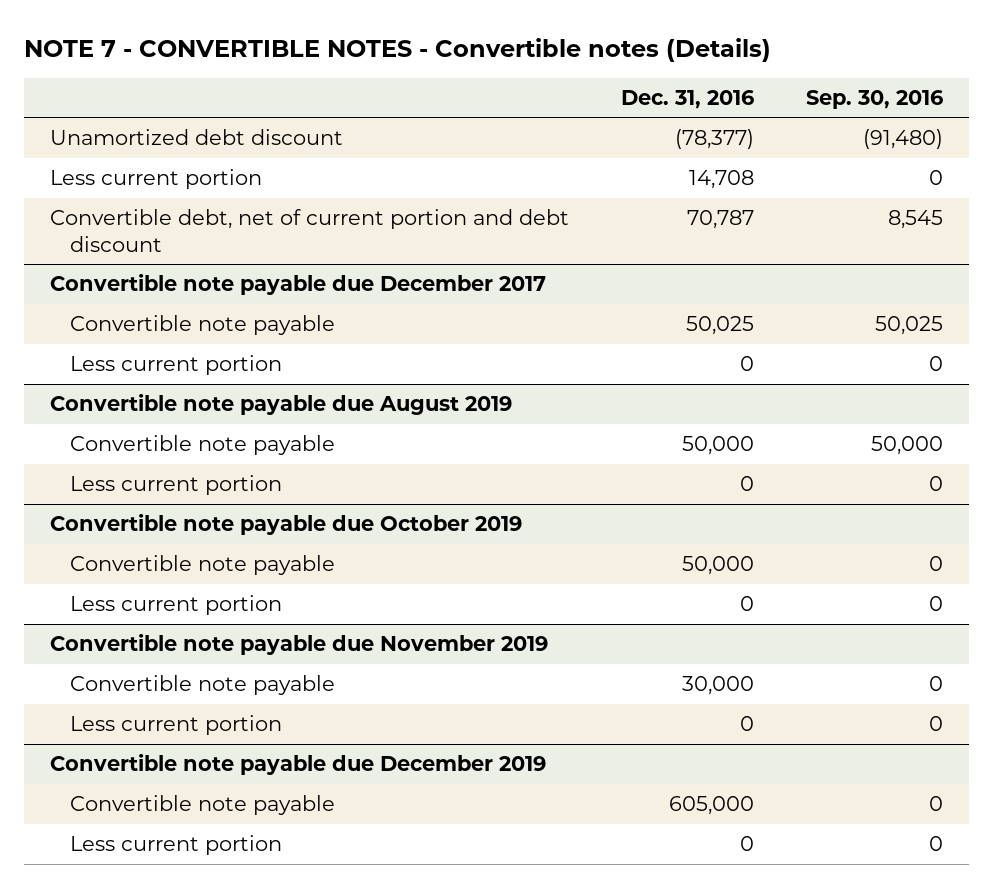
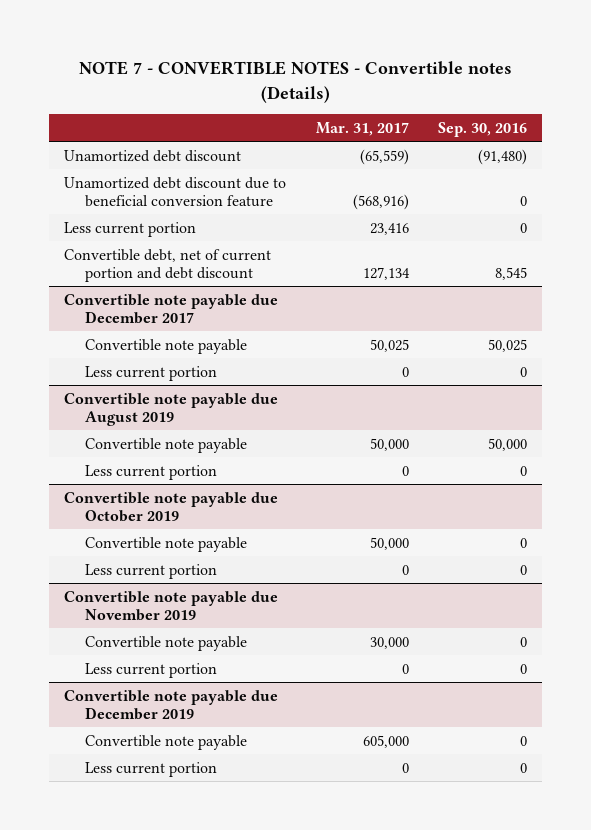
- | Dec. 31, 2016 | Sep. 30, 2016
+ | Mar. 31, 2017 | Sep. 30, 2016
+ Unamortized debt discount due to beneficial conversion feature | (568,916) | 0

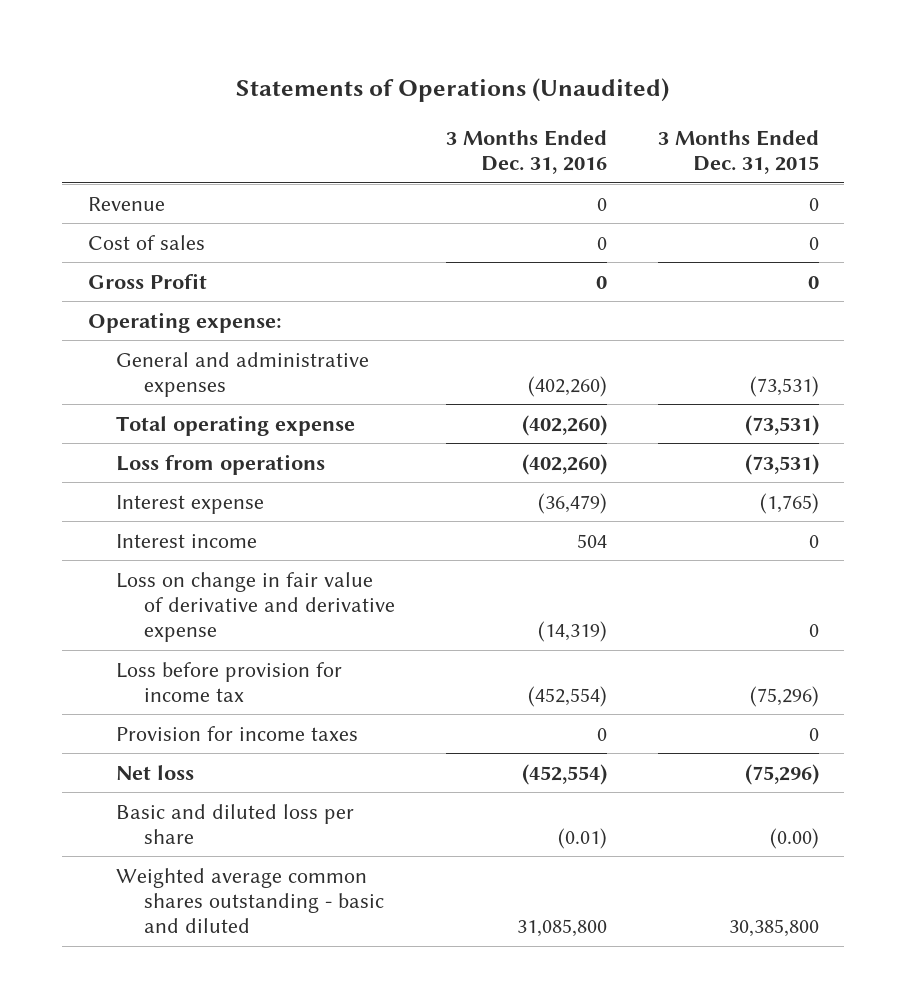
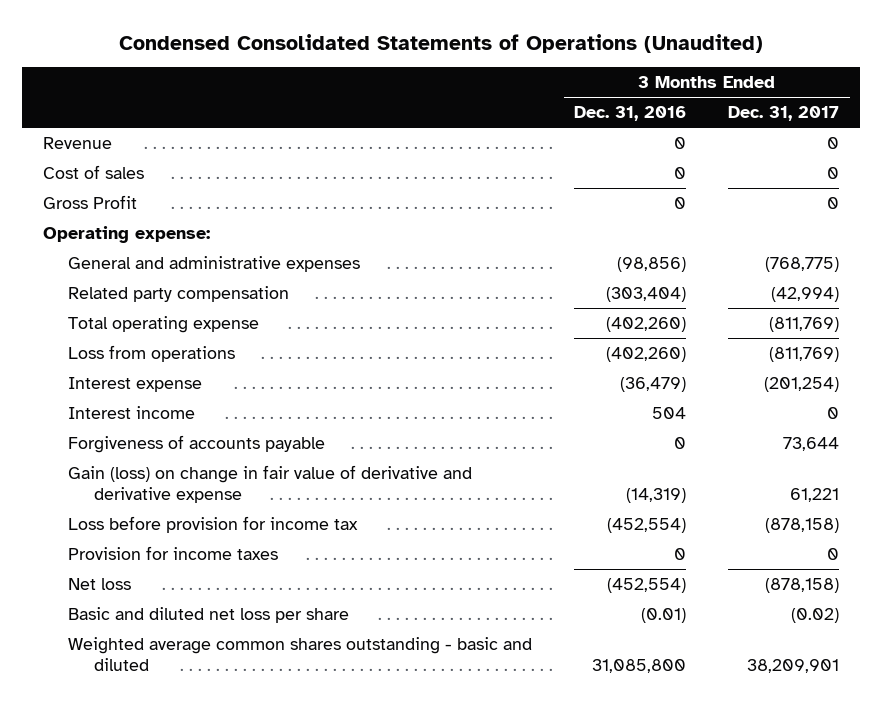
- Statements of Operations (Unaudited)
+ Condensed Consolidated Statements of Operations (Unaudited)
- | 3 Months Ended Dec. 31, 2016 | 3 Months Ended Dec. 31, 2015
+ | 3 Months Ended Dec. 31, 2016 | 3 Months Ended Dec. 31, 2017
- General and administrative expenses | (402,260) | (73,531)
+ General and administrative expenses | (98,856) | (768,775)
+ Related party compensation | (303,404) | (42,994)
- Loss on change in fair value of derivative and derivative expense | (14,319) | 0
+ Forgiveness of accounts payable | 0 | 73,644
+ Gain (loss) on change in fair value of derivative and derivative expense | (14,319) | 61,221
- Basic and diluted loss per share | (0.01) | (0.00)
+ Basic and diluted net loss per share | (0.01) | (0.02)

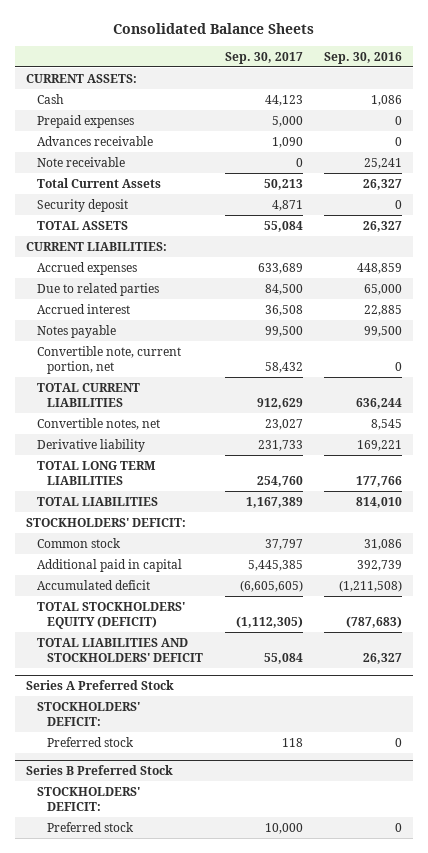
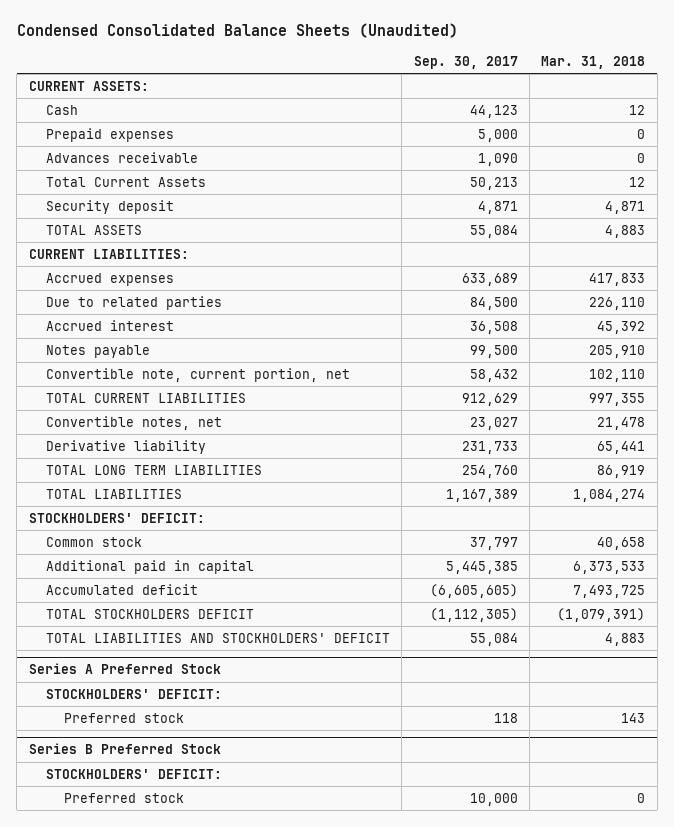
- Consolidated Balance Sheets
+ Condensed Consolidated Balance Sheets (Unaudited)
- | Sep. 30, 2017 | Sep. 30, 2016
+ | Sep. 30, 2017 | Mar. 31, 2018
- Note receivable | 0 | 25,241
- TOTAL STOCKHOLDERS' EQUITY (DEFICIT) | (1,112,305) | (787,683)
+ TOTAL STOCKHOLDERS DEFICIT | (1,112,305) | (1,079,391)

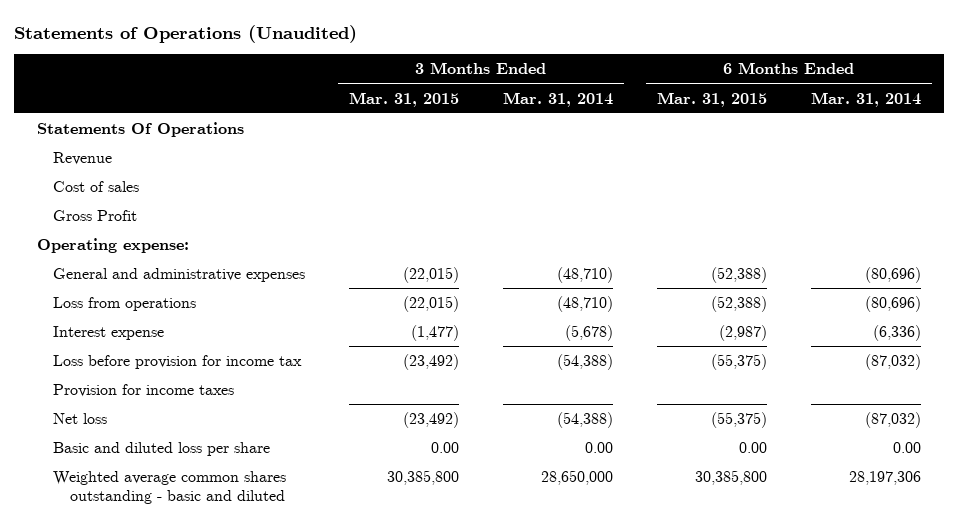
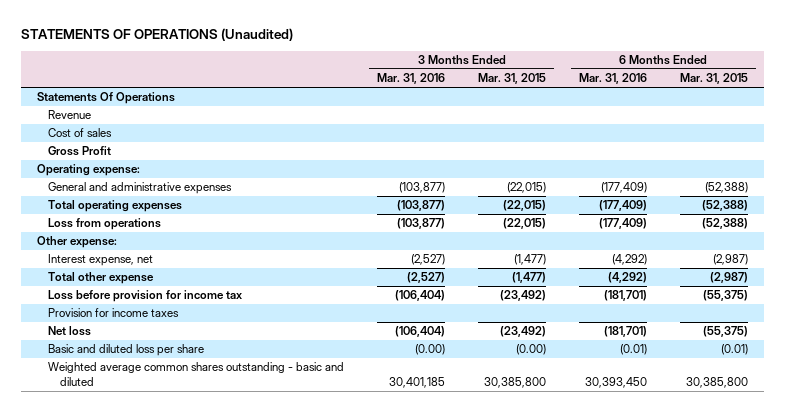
- Statements of Operations (Unaudited)
+ STATEMENTS OF OPERATIONS (Unaudited)
- | 3 Months Ended Mar. 31, 2015 | 3 Months Ended Mar. 31, 2014 | 6 Months Ended Mar. 31, 2015 | 6 Months Ended Mar. 31, 2014
+ | 3 Months Ended Mar. 31, 2016 | 3 Months Ended Mar. 31, 2015 | 6 Months Ended Mar. 31, 2016 | 6 Months Ended Mar. 31, 2015
+ Total operating expenses | (103,877) | (22,015) | (177,409) | (52,388)
- Interest expense | (1,477) | (5,678) | (2,987) | (6,336)
+ Other expense:
+ Interest expense, net | (2,527) | (1,477) | (4,292) | (2,987)
+ Total other expense | (2,527) | (1,477) | (4,292) | (2,987)
- Basic and diluted loss per share | 0.00 | 0.00 | 0.00 | 0.00
+ Basic and diluted loss per share | (0.00) | (0.00) | (0.01) | (0.01)

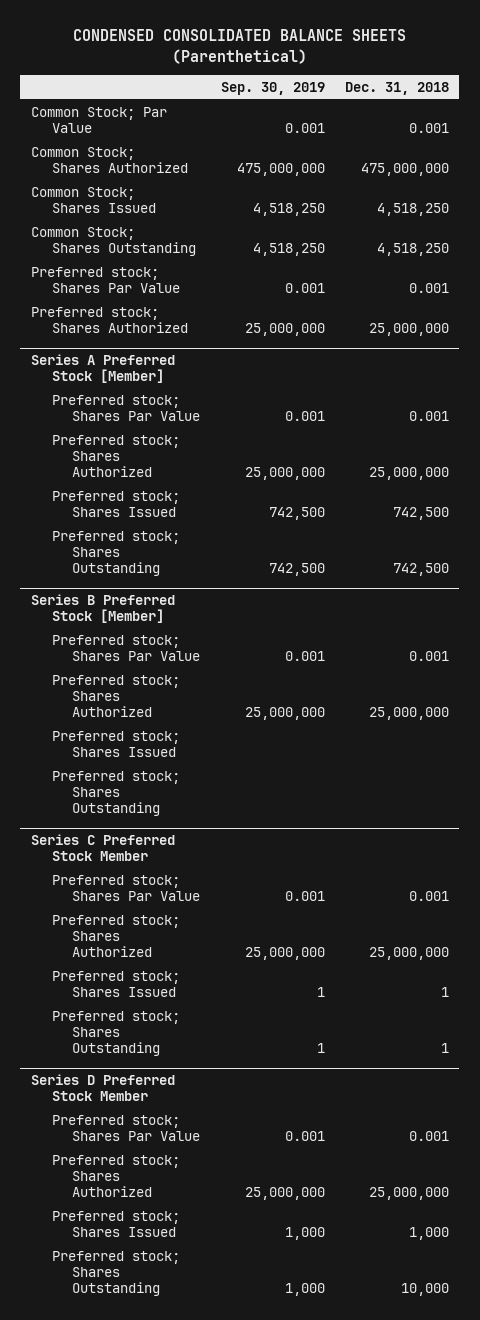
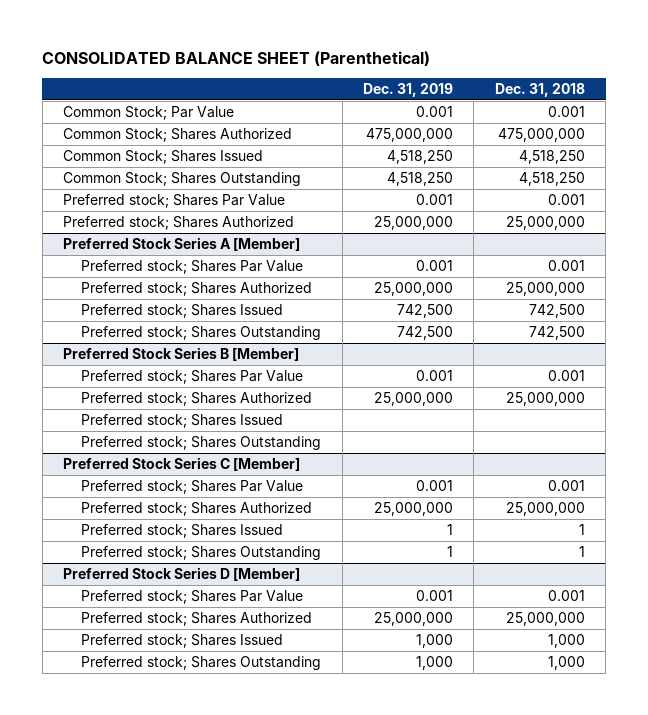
- CONDENSED CONSOLIDATED BALANCE SHEETS (Parenthetical)
+ CONSOLIDATED BALANCE SHEET (Parenthetical)
- | Sep. 30, 2019 | Dec. 31, 2018
+ | Dec. 31, 2019 | Dec. 31, 2018
- Series A Preferred Stock [Member]
+ Preferred Stock Series A [Member]
- Series B Preferred Stock [Member]
+ Preferred Stock Series B [Member]
- Series C Preferred Stock Member
+ Preferred Stock Series C [Member]
- Series D Preferred Stock Member
+ Preferred Stock Series D [Member]
- Preferred stock; Shares Outstanding | 1,000 | 10,000
+ Preferred stock; Shares Outstanding | 1,000 | 1,000

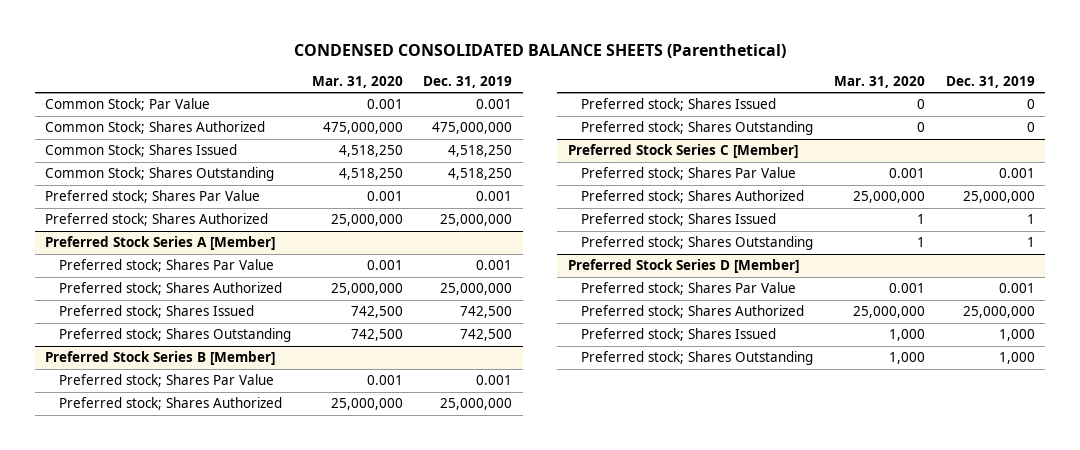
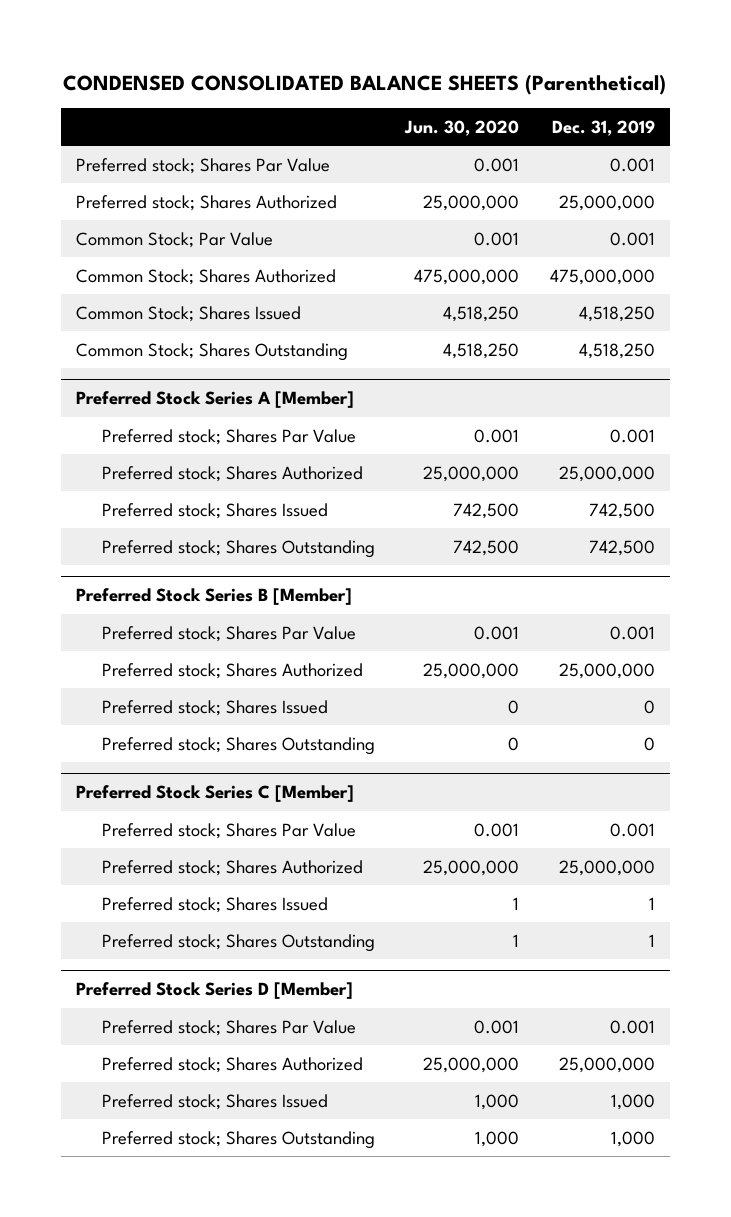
- | Mar. 31, 2020 | Dec. 31, 2019
+ | Jun. 30, 2020 | Dec. 31, 2019
moved up: Preferred stock; Shares Par Value | 0.001 | 0.001
moved up: Preferred stock; Shares Authorized | 25,000,000 | 25,000,000

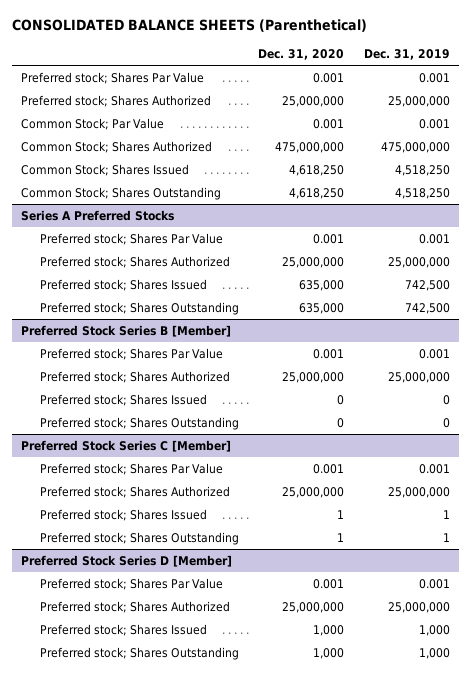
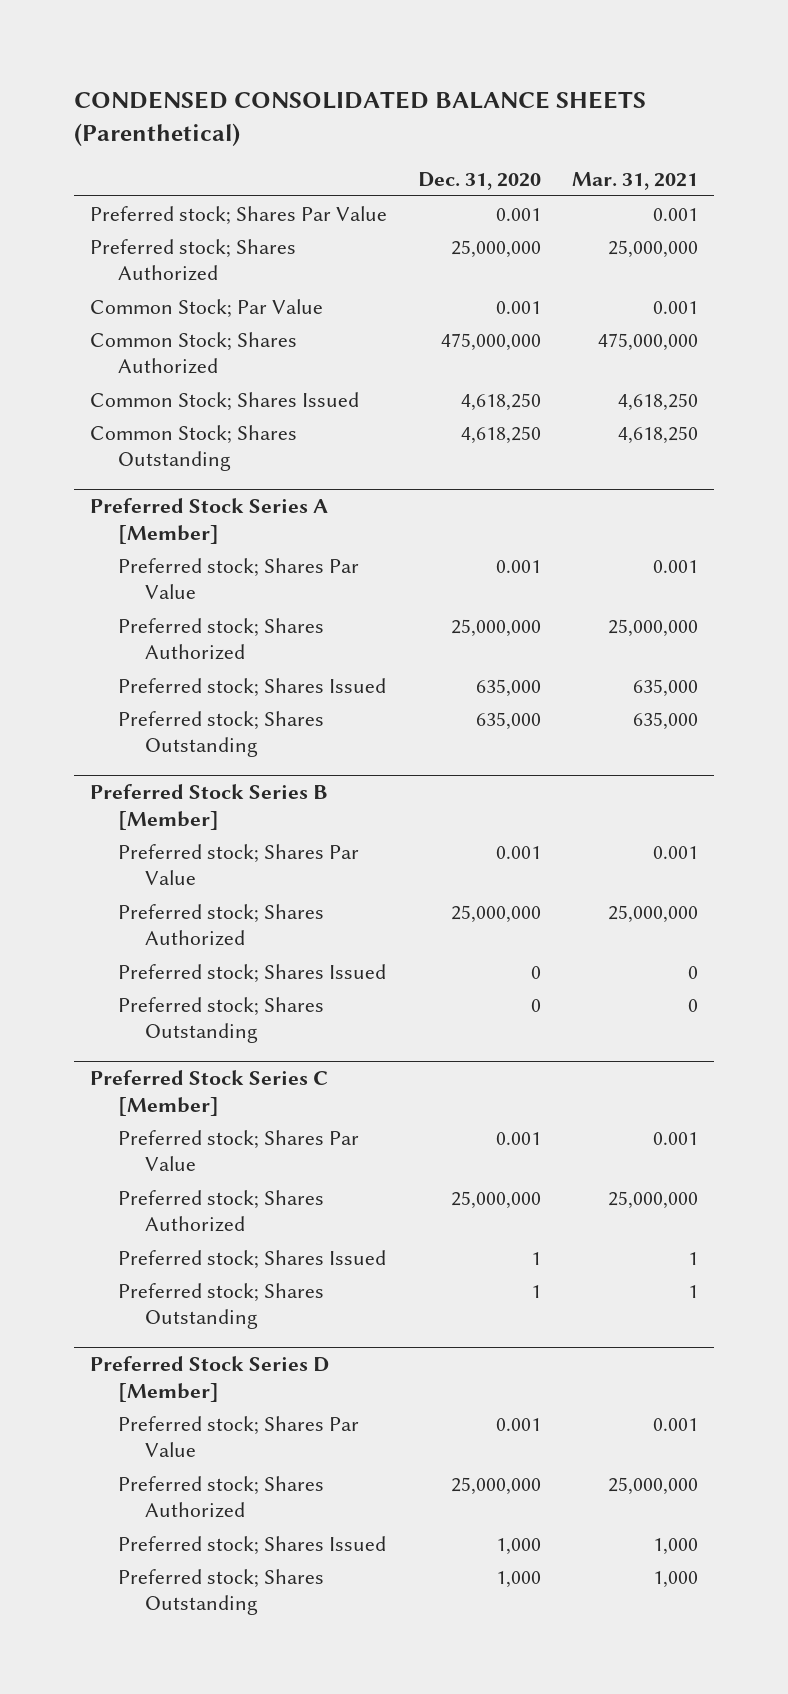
- CONSOLIDATED BALANCE SHEETS (Parenthetical)
+ CONDENSED CONSOLIDATED BALANCE SHEETS (Parenthetical)
- | Dec. 31, 2020 | Dec. 31, 2019
+ | Dec. 31, 2020 | Mar. 31, 2021
- Series A Preferred Stocks
+ Preferred Stock Series A [Member]

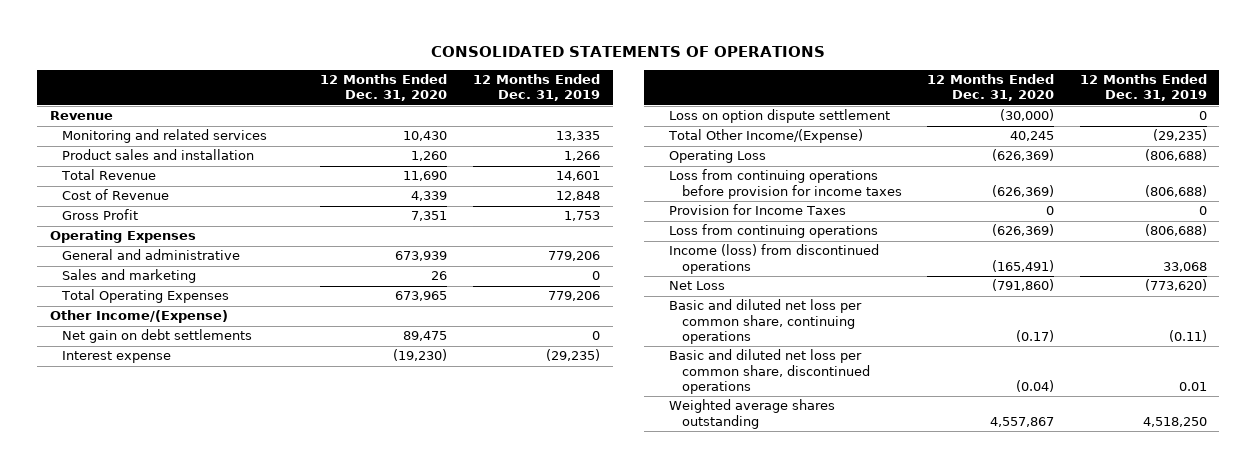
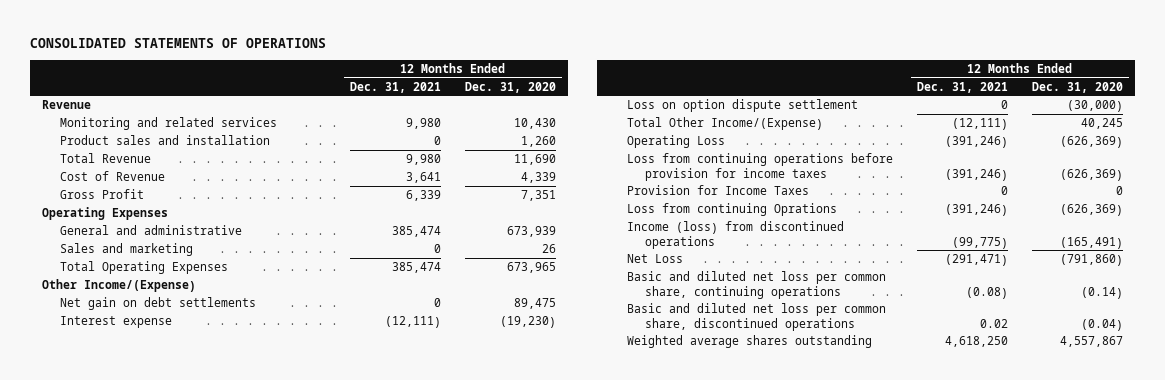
- | 12 Months Ended Dec. 31, 2020 | 12 Months Ended Dec. 31, 2019
+ | 12 Months Ended Dec. 31, 2021 | 12 Months Ended Dec. 31, 2020
- Loss from continuing operations | (626,369) | (806,688)
+ Loss from continuing Oprations | (391,246) | (626,369)
- Basic and diluted net loss per common share, continuing operations | (0.17) | (0.11)
+ Basic and diluted net loss per common share, continuing operations | (0.08) | (0.14)

